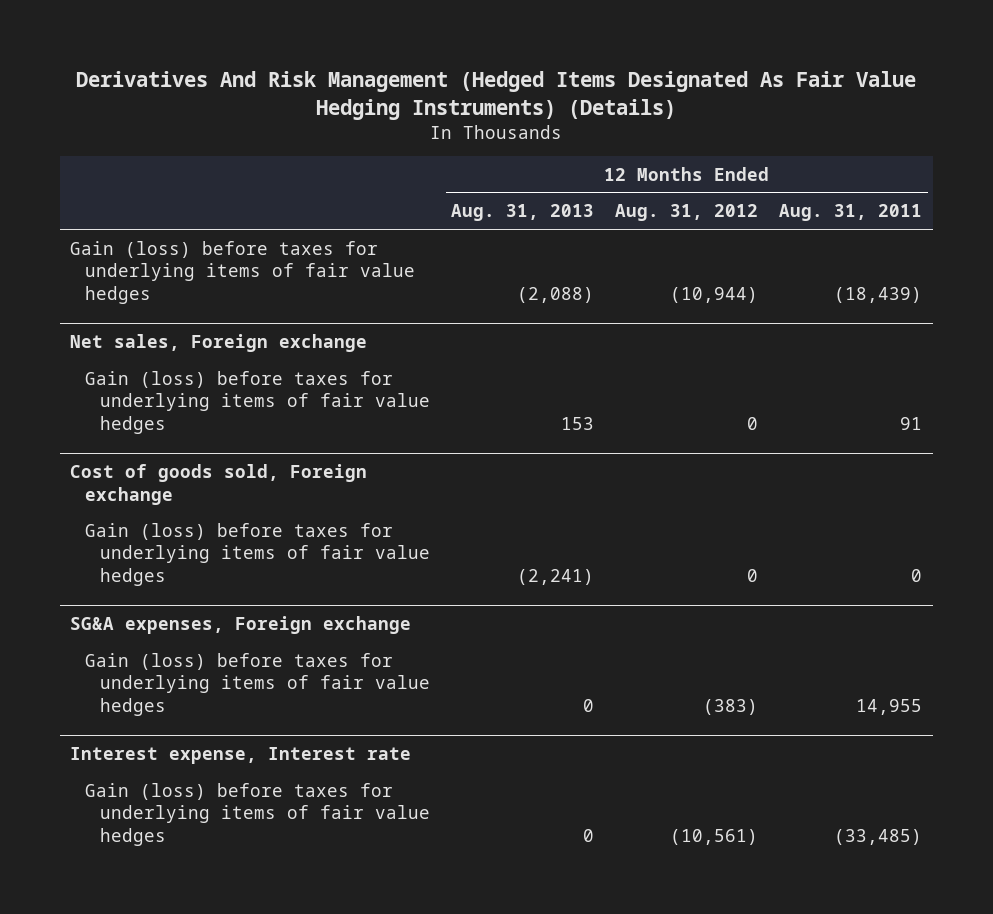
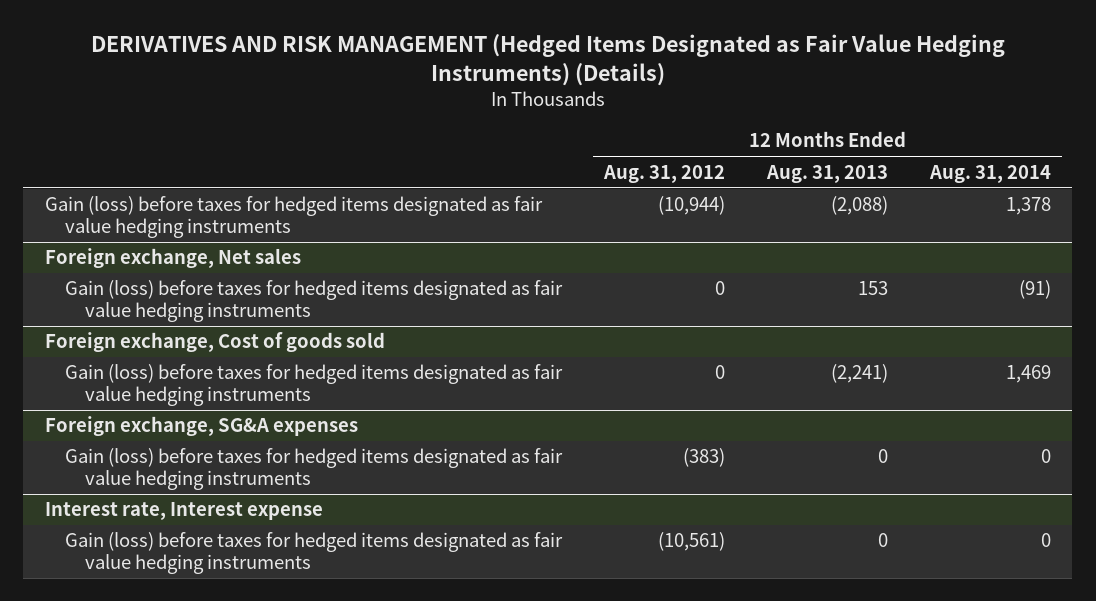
- Derivatives And Risk Management (Hedged Items Designated As Fair Value Hedging Instruments) (Details)
+ DERIVATIVES AND RISK MANAGEMENT (Hedged Items Designated as Fair Value Hedging Instruments) (Details)
- | 12 Months Ended Aug. 31, 2013 | 12 Months Ended Aug. 31, 2012 | 12 Months Ended Aug. 31, 2011
+ | 12 Months Ended Aug. 31, 2012 | 12 Months Ended Aug. 31, 2013 | 12 Months Ended Aug. 31, 2014
- Gain (loss) before taxes for underlying items of fair value hedges | (2,088) | (10,944) | (18,439)
- Net sales, Foreign exchange
- Gain (loss) before taxes for underlying items of fair value hedges | 153 | 0 | 91
- Cost of goods sold, Foreign exchange
- Gain (loss) before taxes for underlying items of fair value hedges | (2,241) | 0 | 0
- SG&A expenses, Foreign exchange
- Gain (loss) before taxes for underlying items of fair value hedges | 0 | (383) | 14,955
- Interest expense, Interest rate
- Gain (loss) before taxes for underlying items of fair value hedges | 0 | (10,561) | (33,485)
+ Gain (loss) before taxes for hedged items designated as fair value hedging instruments | (10,944) | (2,088) | 1,378
+ Foreign exchange, Net sales
+ Gain (loss) before taxes for hedged items designated as fair value hedging instruments | 0 | 153 | (91)
+ Foreign exchange, Cost of goods sold
+ Gain (loss) before taxes for hedged items designated as fair value hedging instruments | 0 | (2,241) | 1,469
+ Foreign exchange, SG&A expenses
+ Gain (loss) before taxes for hedged items designated as fair value hedging instruments | (383) | 0 | 0
+ Interest rate, Interest expense
+ Gain (loss) before taxes for hedged items designated as fair value hedging instruments | (10,561) | 0 | 0

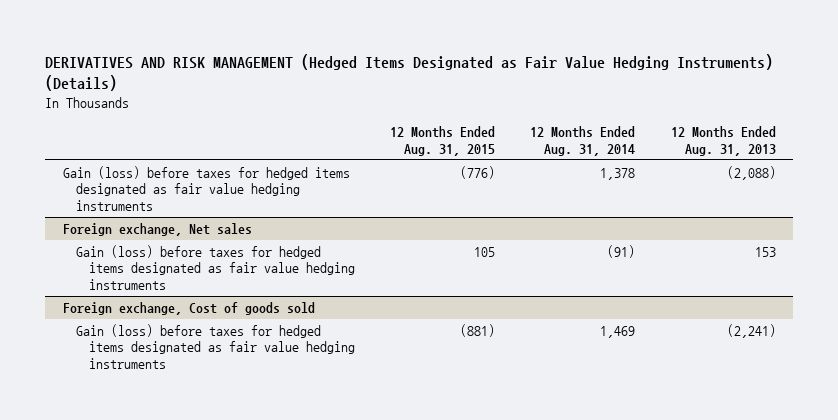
- | 12 Months Ended Aug. 31, 2012 | 12 Months Ended Aug. 31, 2013 | 12 Months Ended Aug. 31, 2014
+ | 12 Months Ended Aug. 31, 2015 | 12 Months Ended Aug. 31, 2014 | 12 Months Ended Aug. 31, 2013
- Foreign exchange, SG&A expenses
- Gain (loss) before taxes for hedged items designated as fair value hedging instruments | (383) | 0 | 0
- Interest rate, Interest expense
- Gain (loss) before taxes for hedged items designated as fair value hedging instruments | (10,561) | 0 | 0

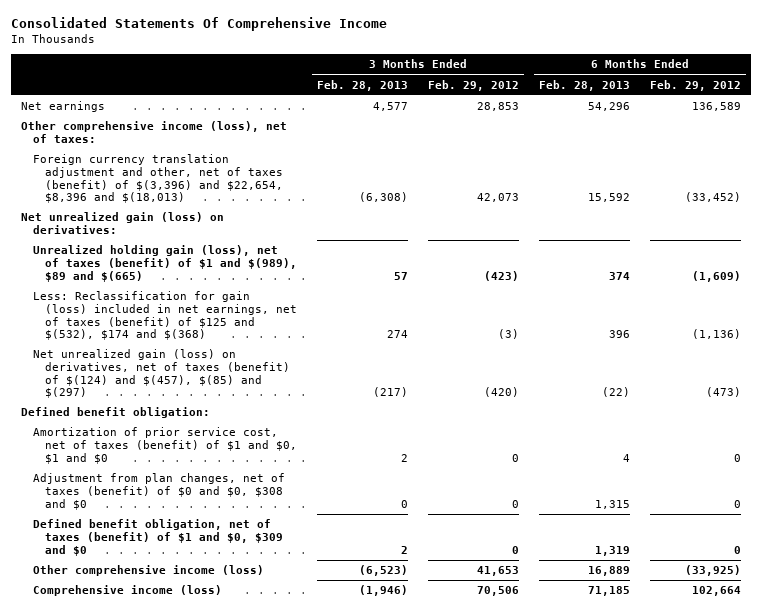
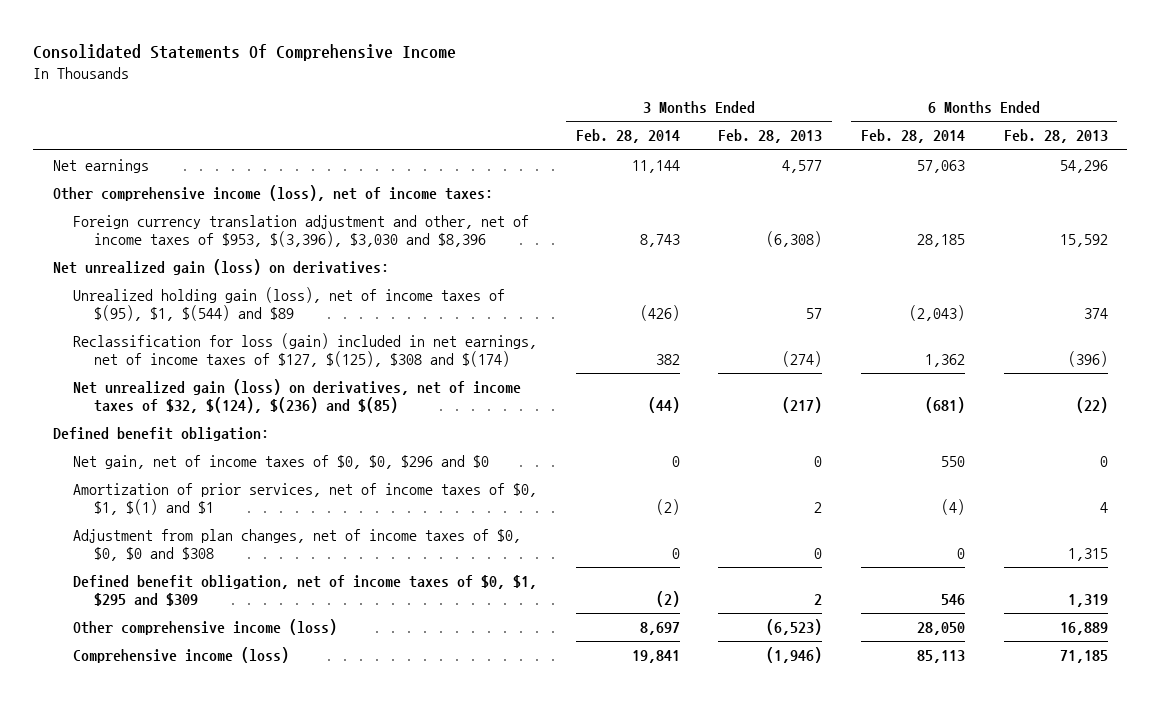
- | 3 Months Ended Feb. 28, 2013 | 3 Months Ended Feb. 29, 2012 | 6 Months Ended Feb. 28, 2013 | 6 Months Ended Feb. 29, 2012
+ | 3 Months Ended Feb. 28, 2014 | 3 Months Ended Feb. 28, 2013 | 6 Months Ended Feb. 28, 2014 | 6 Months Ended Feb. 28, 2013
- Other comprehensive income (loss), net of taxes:
- Foreign currency translation adjustment and other, net of taxes (benefit) of $(3,396) and $22,654, $8,396 and $(18,013) | (6,308) | 42,073 | 15,592 | (33,452)
+ Other comprehensive income (loss), net of income taxes:
+ Foreign currency translation adjustment and other, net of income taxes of $953, $(3,396), $3,030 and $8,396 | 8,743 | (6,308) | 28,185 | 15,592
- Unrealized holding gain (loss), net of taxes (benefit) of $1 and $(989), $89 and $(665) | 57 | (423) | 374 | (1,609)
- Less: Reclassification for gain (loss) included in net earnings, net of taxes (benefit) of $125 and $(532), $174 and $(368) | 274 | (3) | 396 | (1,136)
- Net unrealized gain (loss) on derivatives, net of taxes (benefit) of $(124) and $(457), $(85) and $(297) | (217) | (420) | (22) | (473)
+ Unrealized holding gain (loss), net of income taxes of $(95), $1, $(544) and $89 | (426) | 57 | (2,043) | 374
+ Reclassification for loss (gain) included in net earnings, net of income taxes of $127, $(125), $308 and $(174) | 382 | (274) | 1,362 | (396)
+ Net unrealized gain (loss) on derivatives, net of income taxes of $32, $(124), $(236) and $(85) | (44) | (217) | (681) | (22)
- Amortization of prior service cost, net of taxes (benefit) of $1 and $0, $1 and $0 | 2 | 0 | 4 | 0
- Adjustment from plan changes, net of taxes (benefit) of $0 and $0, $308 and $0 | 0 | 0 | 1,315 | 0
- Defined benefit obligation, net of taxes (benefit) of $1 and $0, $309 and $0 | 2 | 0 | 1,319 | 0
+ Net gain, net of income taxes of $0, $0, $296 and $0 | 0 | 0 | 550 | 0
+ Amortization of prior services, net of income taxes of $0, $1, $(1) and $1 | (2) | 2 | (4) | 4
+ Adjustment from plan changes, net of income taxes of $0, $0, $0 and $308 | 0 | 0 | 0 | 1,315
+ Defined benefit obligation, net of income taxes of $0, $1, $295 and $309 | (2) | 2 | 546 | 1,319

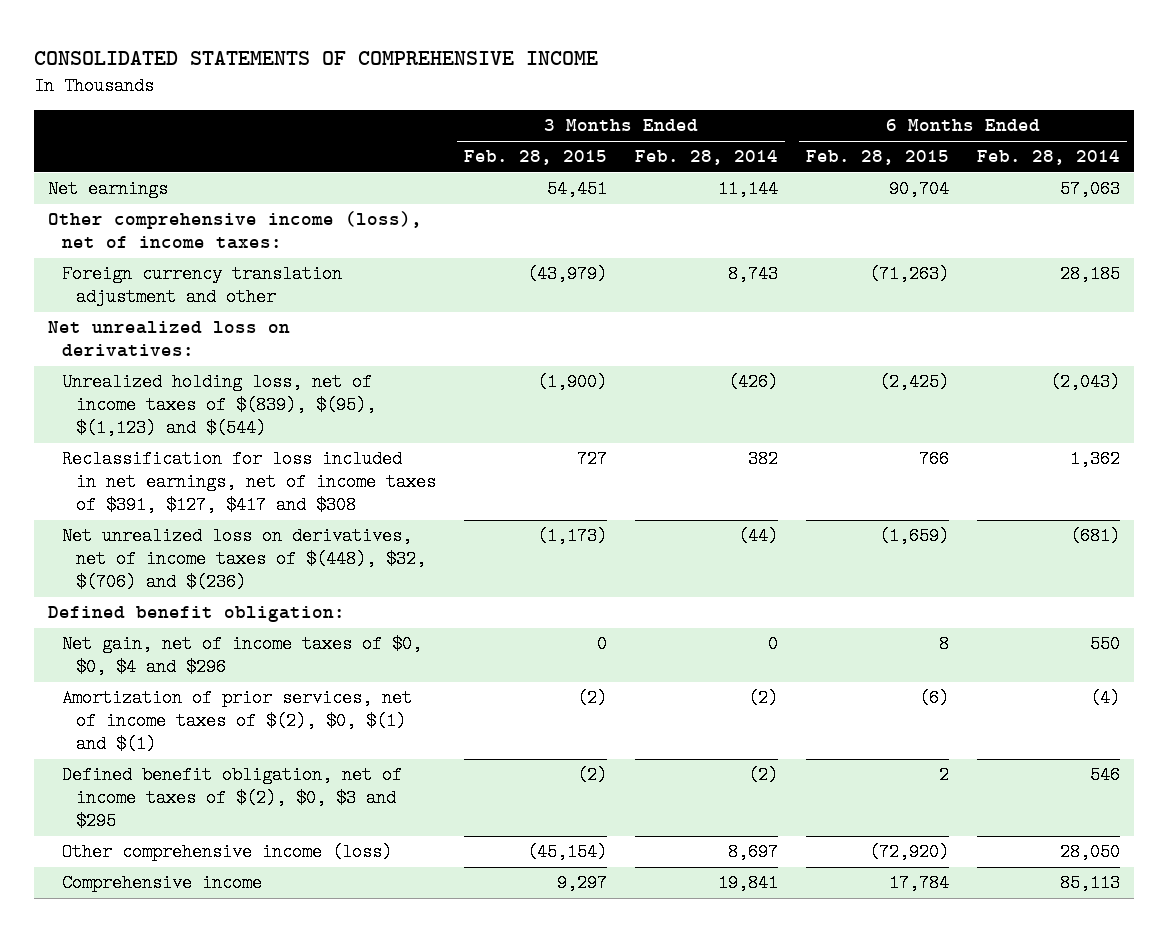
- Consolidated Statements Of Comprehensive Income
+ CONSOLIDATED STATEMENTS OF COMPREHENSIVE INCOME
- | 3 Months Ended Feb. 28, 2014 | 3 Months Ended Feb. 28, 2013 | 6 Months Ended Feb. 28, 2014 | 6 Months Ended Feb. 28, 2013
+ | 3 Months Ended Feb. 28, 2015 | 3 Months Ended Feb. 28, 2014 | 6 Months Ended Feb. 28, 2015 | 6 Months Ended Feb. 28, 2014
- Foreign currency translation adjustment and other, net of income taxes of $953, $(3,396), $3,030 and $8,396 | 8,743 | (6,308) | 28,185 | 15,592
- Net unrealized gain (loss) on derivatives:
- Unrealized holding gain (loss), net of income taxes of $(95), $1, $(544) and $89 | (426) | 57 | (2,043) | 374
- Reclassification for loss (gain) included in net earnings, net of income taxes of $127, $(125), $308 and $(174) | 382 | (274) | 1,362 | (396)
- Net unrealized gain (loss) on derivatives, net of income taxes of $32, $(124), $(236) and $(85) | (44) | (217) | (681) | (22)
+ Foreign currency translation adjustment and other | (43,979) | 8,743 | (71,263) | 28,185
+ Net unrealized loss on derivatives:
+ Unrealized holding loss, net of income taxes of $(839), $(95), $(1,123) and $(544) | (1,900) | (426) | (2,425) | (2,043)
+ Reclassification for loss included in net earnings, net of income taxes of $391, $127, $417 and $308 | 727 | 382 | 766 | 1,362
+ Net unrealized loss on derivatives, net of income taxes of $(448), $32, $(706) and $(236) | (1,173) | (44) | (1,659) | (681)
- Net gain, net of income taxes of $0, $0, $296 and $0 | 0 | 0 | 550 | 0
- Amortization of prior services, net of income taxes of $0, $1, $(1) and $1 | (2) | 2 | (4) | 4
- Adjustment from plan changes, net of income taxes of $0, $0, $0 and $308 | 0 | 0 | 0 | 1,315
- Defined benefit obligation, net of income taxes of $0, $1, $295 and $309 | (2) | 2 | 546 | 1,319
+ Net gain, net of income taxes of $0, $0, $4 and $296 | 0 | 0 | 8 | 550
+ Amortization of prior services, net of income taxes of $(2), $0, $(1) and $(1) | (2) | (2) | (6) | (4)
+ Defined benefit obligation, net of income taxes of $(2), $0, $3 and $295 | (2) | (2) | 2 | 546
- Comprehensive income (loss) | 19,841 | (1,946) | 85,113 | 71,185
+ Comprehensive income | 9,297 | 19,841 | 17,784 | 85,113

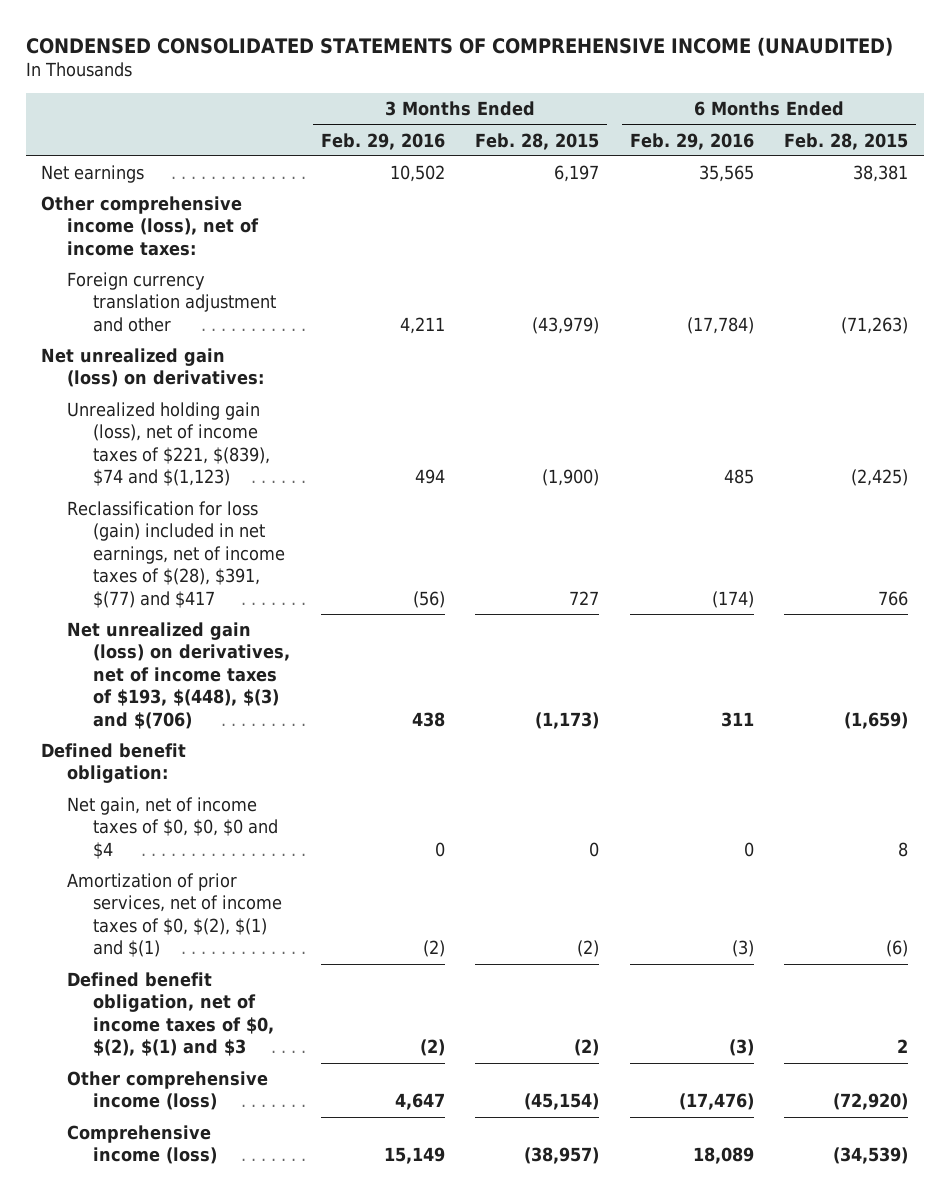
- CONSOLIDATED STATEMENTS OF COMPREHENSIVE INCOME
+ CONDENSED CONSOLIDATED STATEMENTS OF COMPREHENSIVE INCOME (UNAUDITED)
- | 3 Months Ended Feb. 28, 2015 | 3 Months Ended Feb. 28, 2014 | 6 Months Ended Feb. 28, 2015 | 6 Months Ended Feb. 28, 2014
+ | 3 Months Ended Feb. 29, 2016 | 3 Months Ended Feb. 28, 2015 | 6 Months Ended Feb. 29, 2016 | 6 Months Ended Feb. 28, 2015
- Net earnings | 54,451 | 11,144 | 90,704 | 57,063
+ Net earnings | 10,502 | 6,197 | 35,565 | 38,381
- Net unrealized loss on derivatives:
- Unrealized holding loss, net of income taxes of $(839), $(95), $(1,123) and $(544) | (1,900) | (426) | (2,425) | (2,043)
- Reclassification for loss included in net earnings, net of income taxes of $391, $127, $417 and $308 | 727 | 382 | 766 | 1,362
- Net unrealized loss on derivatives, net of income taxes of $(448), $32, $(706) and $(236) | (1,173) | (44) | (1,659) | (681)
+ Net unrealized gain (loss) on derivatives:
+ Unrealized holding gain (loss), net of income taxes of $221, $(839), $74 and $(1,123) | 494 | (1,900) | 485 | (2,425)
+ Reclassification for loss (gain) included in net earnings, net of income taxes of $(28), $391, $(77) and $417 | (56) | 727 | (174) | 766
+ Net unrealized gain (loss) on derivatives, net of income taxes of $193, $(448), $(3) and $(706) | 438 | (1,173) | 311 | (1,659)
- Net gain, net of income taxes of $0, $0, $4 and $296 | 0 | 0 | 8 | 550
- Amortization of prior services, net of income taxes of $(2), $0, $(1) and $(1) | (2) | (2) | (6) | (4)
- Defined benefit obligation, net of income taxes of $(2), $0, $3 and $295 | (2) | (2) | 2 | 546
+ Net gain, net of income taxes of $0, $0, $0 and $4 | 0 | 0 | 0 | 8
+ Amortization of prior services, net of income taxes of $0, $(2), $(1) and $(1) | (2) | (2) | (3) | (6)
+ Defined benefit obligation, net of income taxes of $0, $(2), $(1) and $3 | (2) | (2) | (3) | 2
- Comprehensive income | 9,297 | 19,841 | 17,784 | 85,113
+ Comprehensive income (loss) | 15,149 | (38,957) | 18,089 | (34,539)

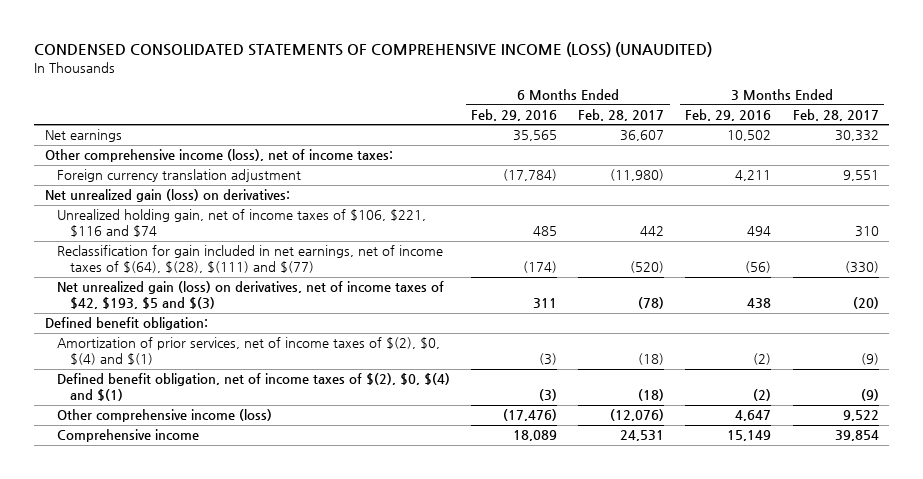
- CONDENSED CONSOLIDATED STATEMENTS OF COMPREHENSIVE INCOME (UNAUDITED)
+ CONDENSED CONSOLIDATED STATEMENTS OF COMPREHENSIVE INCOME (LOSS) (UNAUDITED)
- | 3 Months Ended Feb. 29, 2016 | 3 Months Ended Feb. 28, 2015 | 6 Months Ended Feb. 29, 2016 | 6 Months Ended Feb. 28, 2015
+ | 6 Months Ended Feb. 29, 2016 | 6 Months Ended Feb. 28, 2017 | 3 Months Ended Feb. 29, 2016 | 3 Months Ended Feb. 28, 2017
- Foreign currency translation adjustment and other | 4,211 | (43,979) | (17,784) | (71,263)
+ Foreign currency translation adjustment | (17,784) | (11,980) | 4,211 | 9,551
- Unrealized holding gain (loss), net of income taxes of $221, $(839), $74 and $(1,123) | 494 | (1,900) | 485 | (2,425)
- Reclassification for loss (gain) included in net earnings, net of income taxes of $(28), $391, $(77) and $417 | (56) | 727 | (174) | 766
- Net unrealized gain (loss) on derivatives, net of income taxes of $193, $(448), $(3) and $(706) | 438 | (1,173) | 311 | (1,659)
+ Unrealized holding gain, net of income taxes of $106, $221, $116 and $74 | 485 | 442 | 494 | 310
+ Reclassification for gain included in net earnings, net of income taxes of $(64), $(28), $(111) and $(77) | (174) | (520) | (56) | (330)
+ Net unrealized gain (loss) on derivatives, net of income taxes of $42, $193, $5 and $(3) | 311 | (78) | 438 | (20)
- Net gain, net of income taxes of $0, $0, $0 and $4 | 0 | 0 | 0 | 8
- Amortization of prior services, net of income taxes of $0, $(2), $(1) and $(1) | (2) | (2) | (3) | (6)
- Defined benefit obligation, net of income taxes of $0, $(2), $(1) and $3 | (2) | (2) | (3) | 2
+ Amortization of prior services, net of income taxes of $(2), $0, $(4) and $(1) | (3) | (18) | (2) | (9)
+ Defined benefit obligation, net of income taxes of $(2), $0, $(4) and $(1) | (3) | (18) | (2) | (9)
- Comprehensive income (loss) | 15,149 | (38,957) | 18,089 | (34,539)
+ Comprehensive income | 18,089 | 24,531 | 15,149 | 39,854

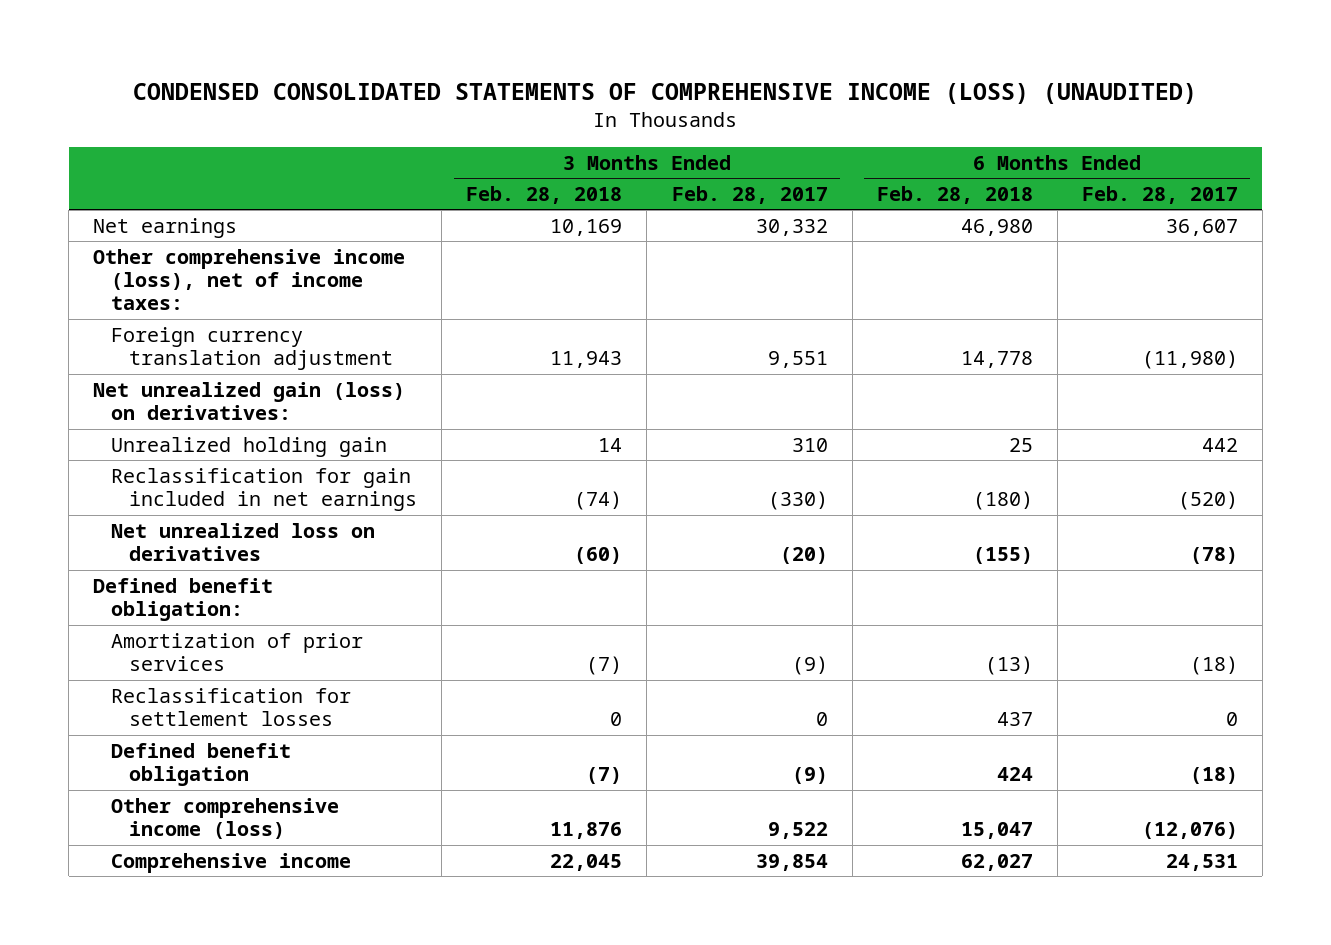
- | 6 Months Ended Feb. 29, 2016 | 6 Months Ended Feb. 28, 2017 | 3 Months Ended Feb. 29, 2016 | 3 Months Ended Feb. 28, 2017
+ | 3 Months Ended Feb. 28, 2018 | 3 Months Ended Feb. 28, 2017 | 6 Months Ended Feb. 28, 2018 | 6 Months Ended Feb. 28, 2017
- Unrealized holding gain, net of income taxes of $106, $221, $116 and $74 | 485 | 442 | 494 | 310
- Reclassification for gain included in net earnings, net of income taxes of $(64), $(28), $(111) and $(77) | (174) | (520) | (56) | (330)
- Net unrealized gain (loss) on derivatives, net of income taxes of $42, $193, $5 and $(3) | 311 | (78) | 438 | (20)
+ Unrealized holding gain | 14 | 310 | 25 | 442
+ Reclassification for gain included in net earnings | (74) | (330) | (180) | (520)
+ Net unrealized loss on derivatives | (60) | (20) | (155) | (78)
- Amortization of prior services, net of income taxes of $(2), $0, $(4) and $(1) | (3) | (18) | (2) | (9)
- Defined benefit obligation, net of income taxes of $(2), $0, $(4) and $(1) | (3) | (18) | (2) | (9)
+ Amortization of prior services | (7) | (9) | (13) | (18)
+ Reclassification for settlement losses | 0 | 0 | 437 | 0
+ Defined benefit obligation | (7) | (9) | 424 | (18)

